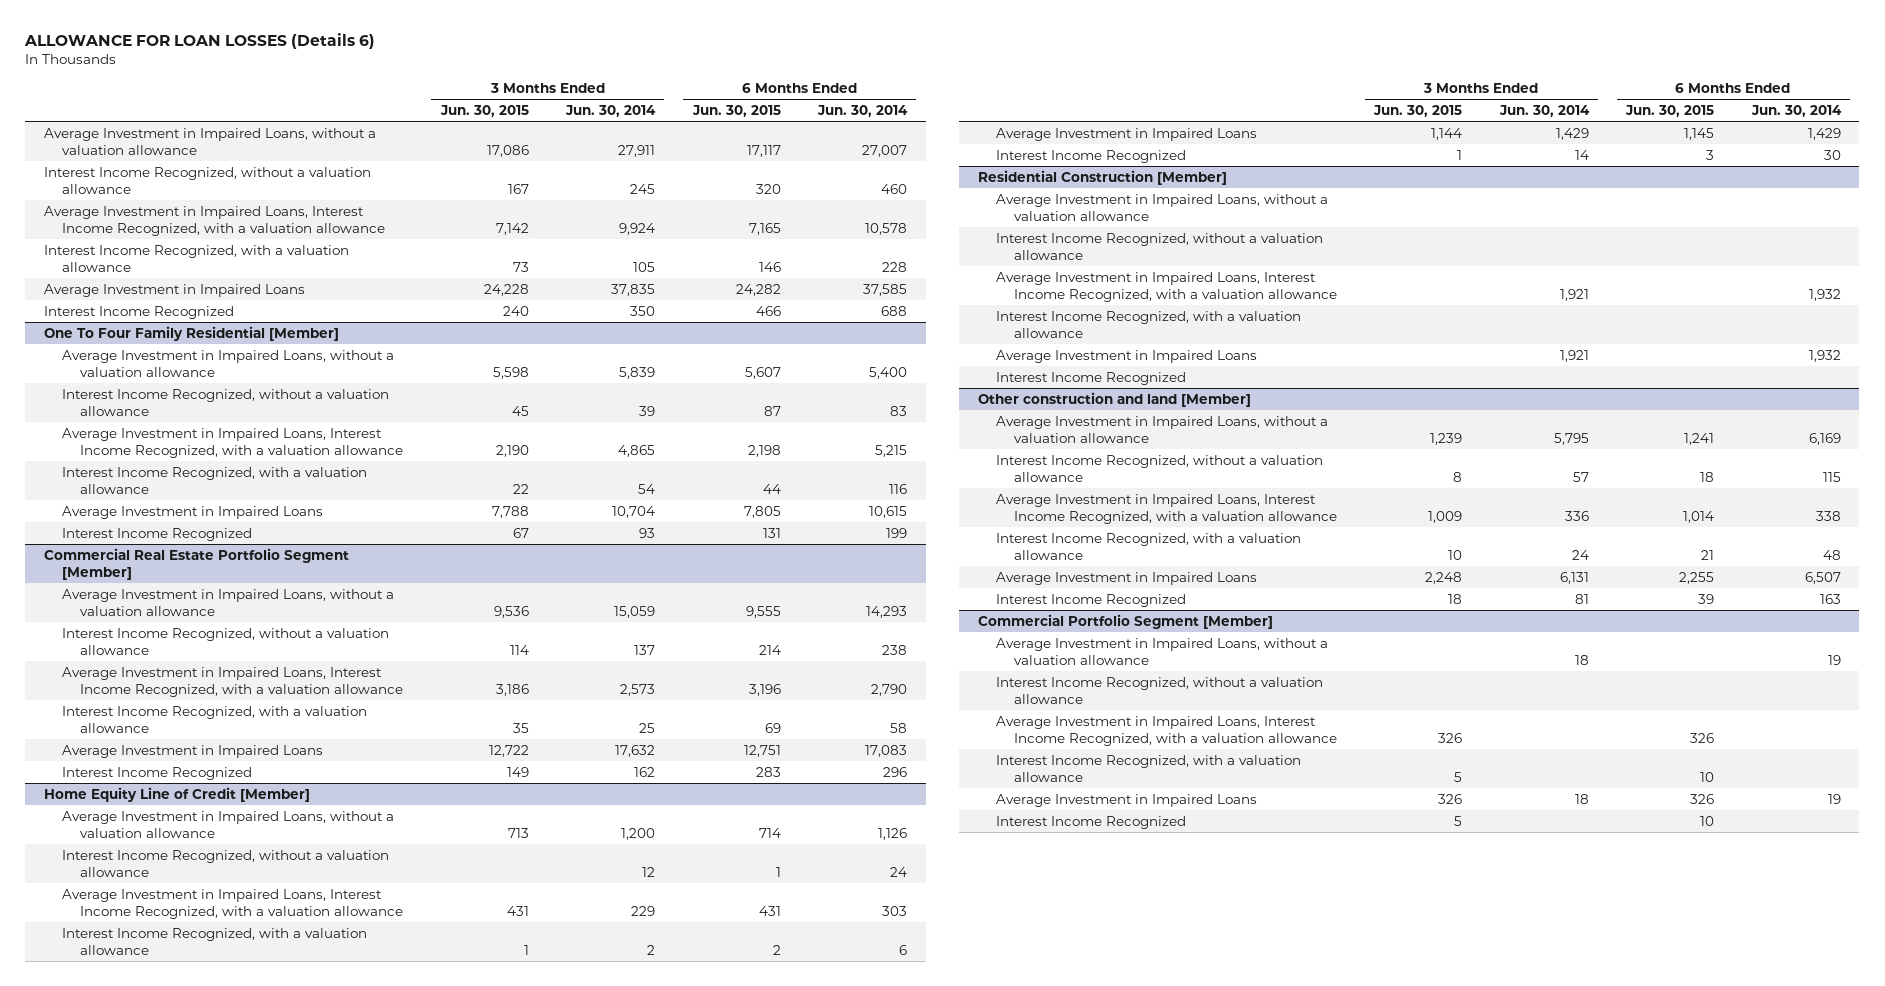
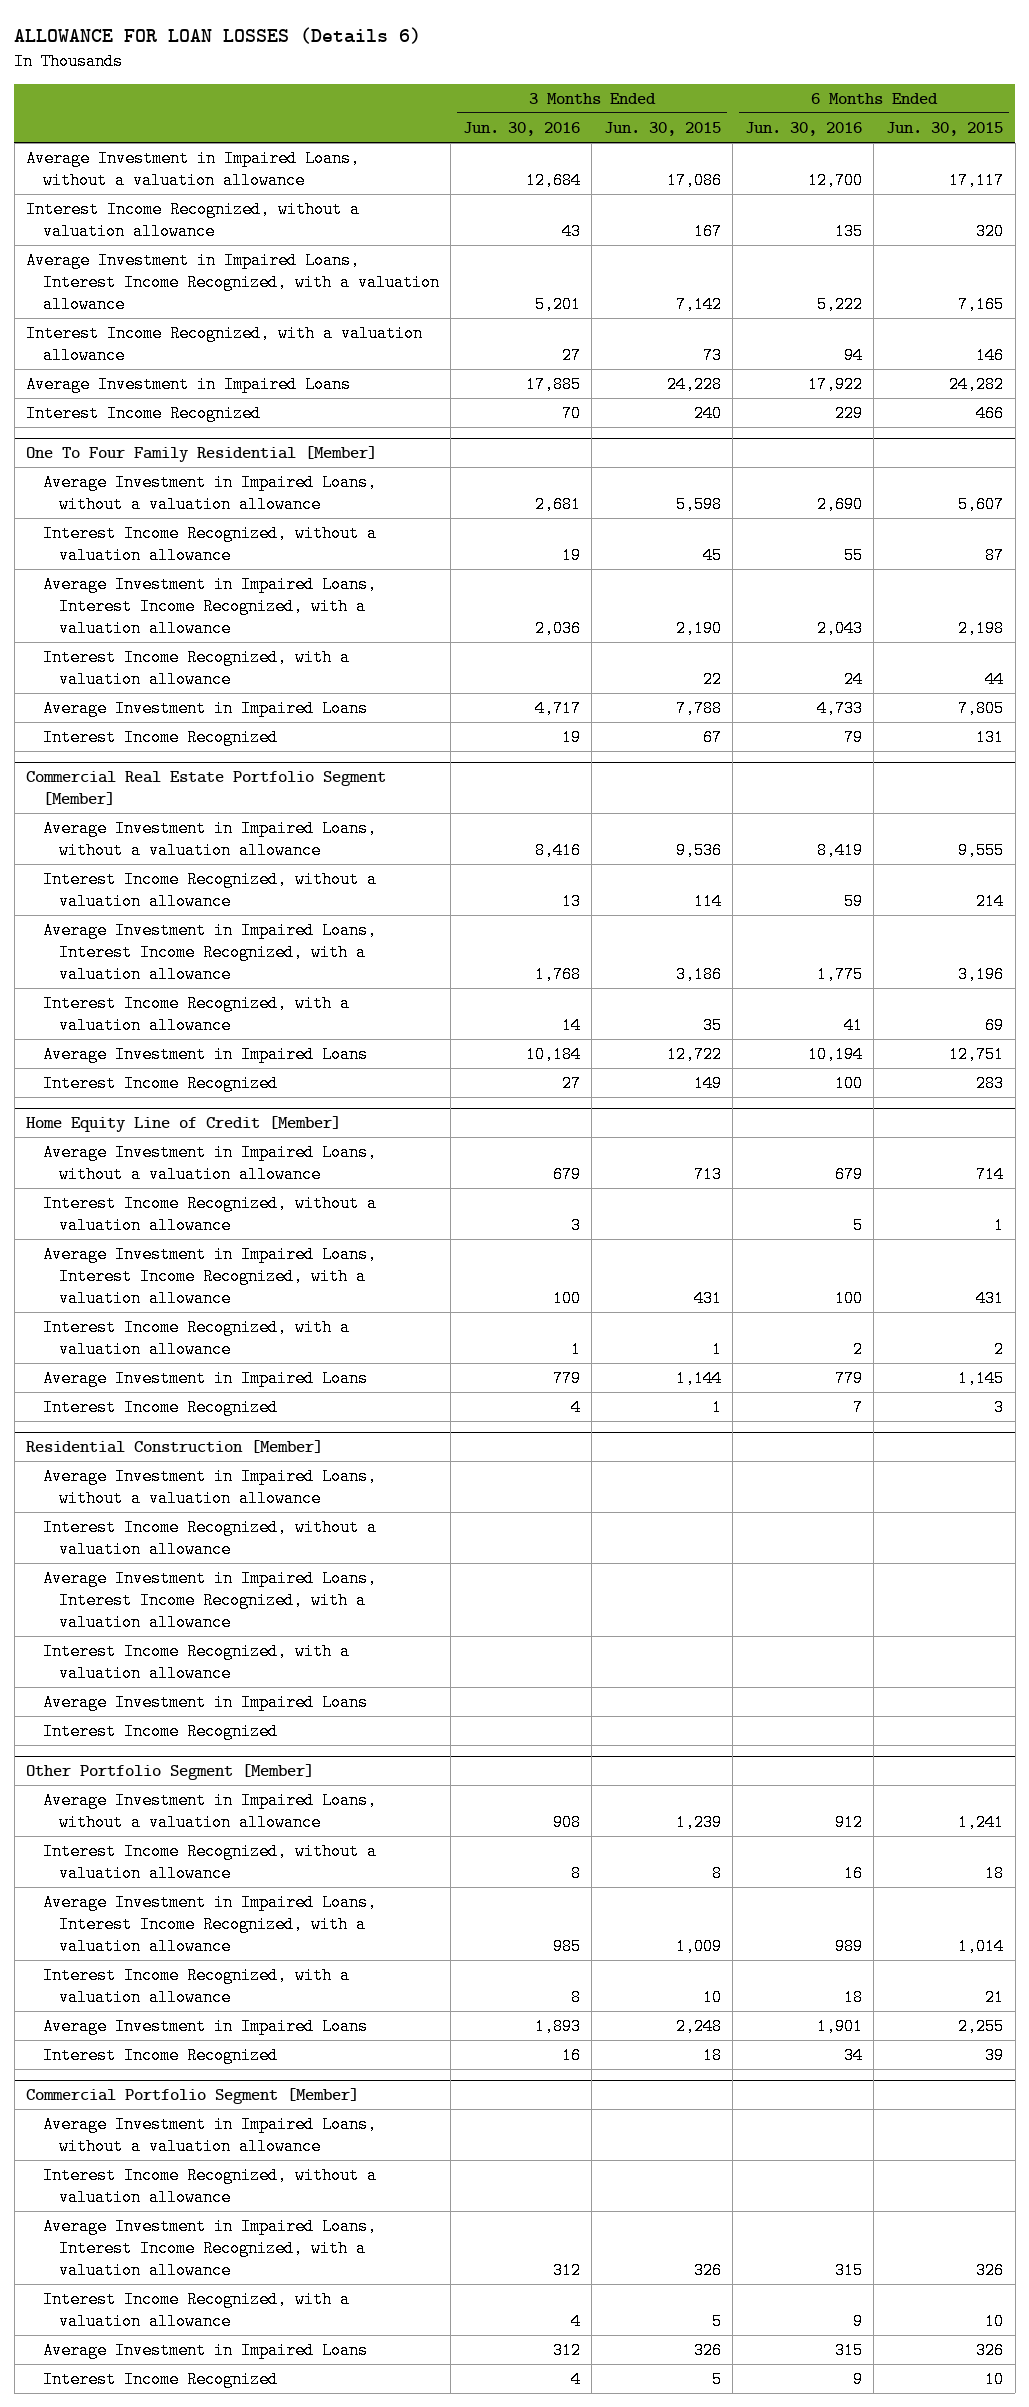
- | 3 Months Ended Jun. 30, 2015 | 3 Months Ended Jun. 30, 2014 | 6 Months Ended Jun. 30, 2015 | 6 Months Ended Jun. 30, 2014
+ | 3 Months Ended Jun. 30, 2016 | 3 Months Ended Jun. 30, 2015 | 6 Months Ended Jun. 30, 2016 | 6 Months Ended Jun. 30, 2015
- Other construction and land [Member]
+ Other Portfolio Segment [Member]

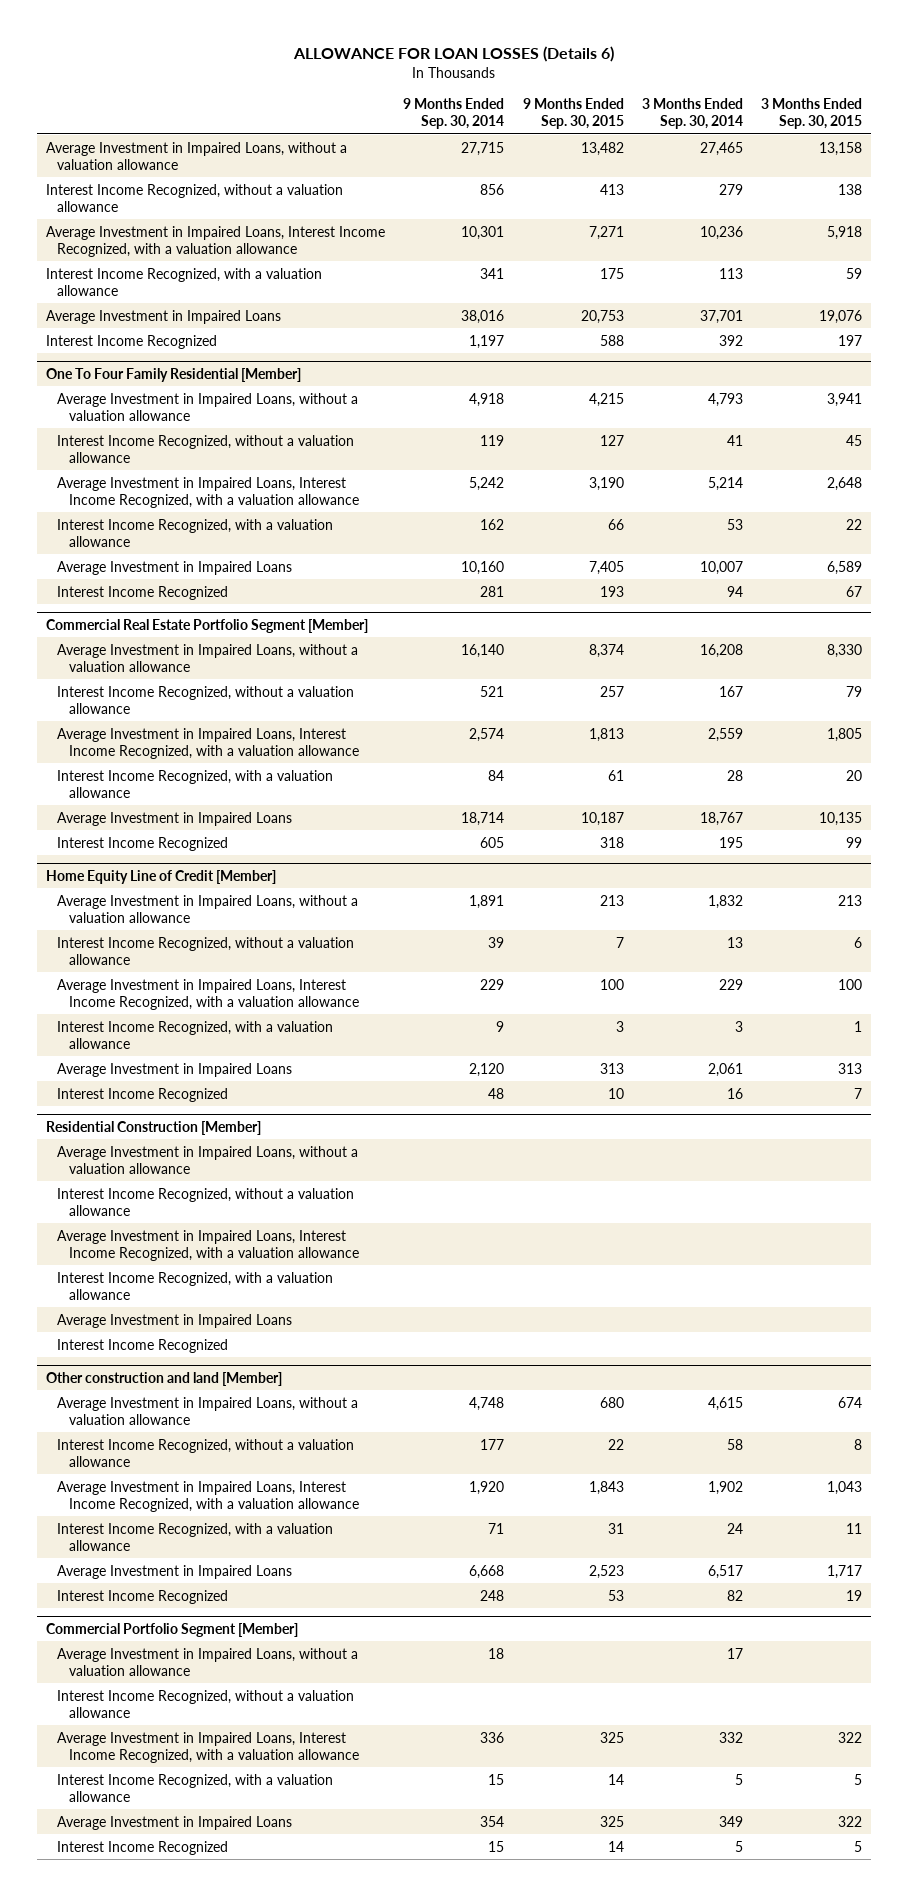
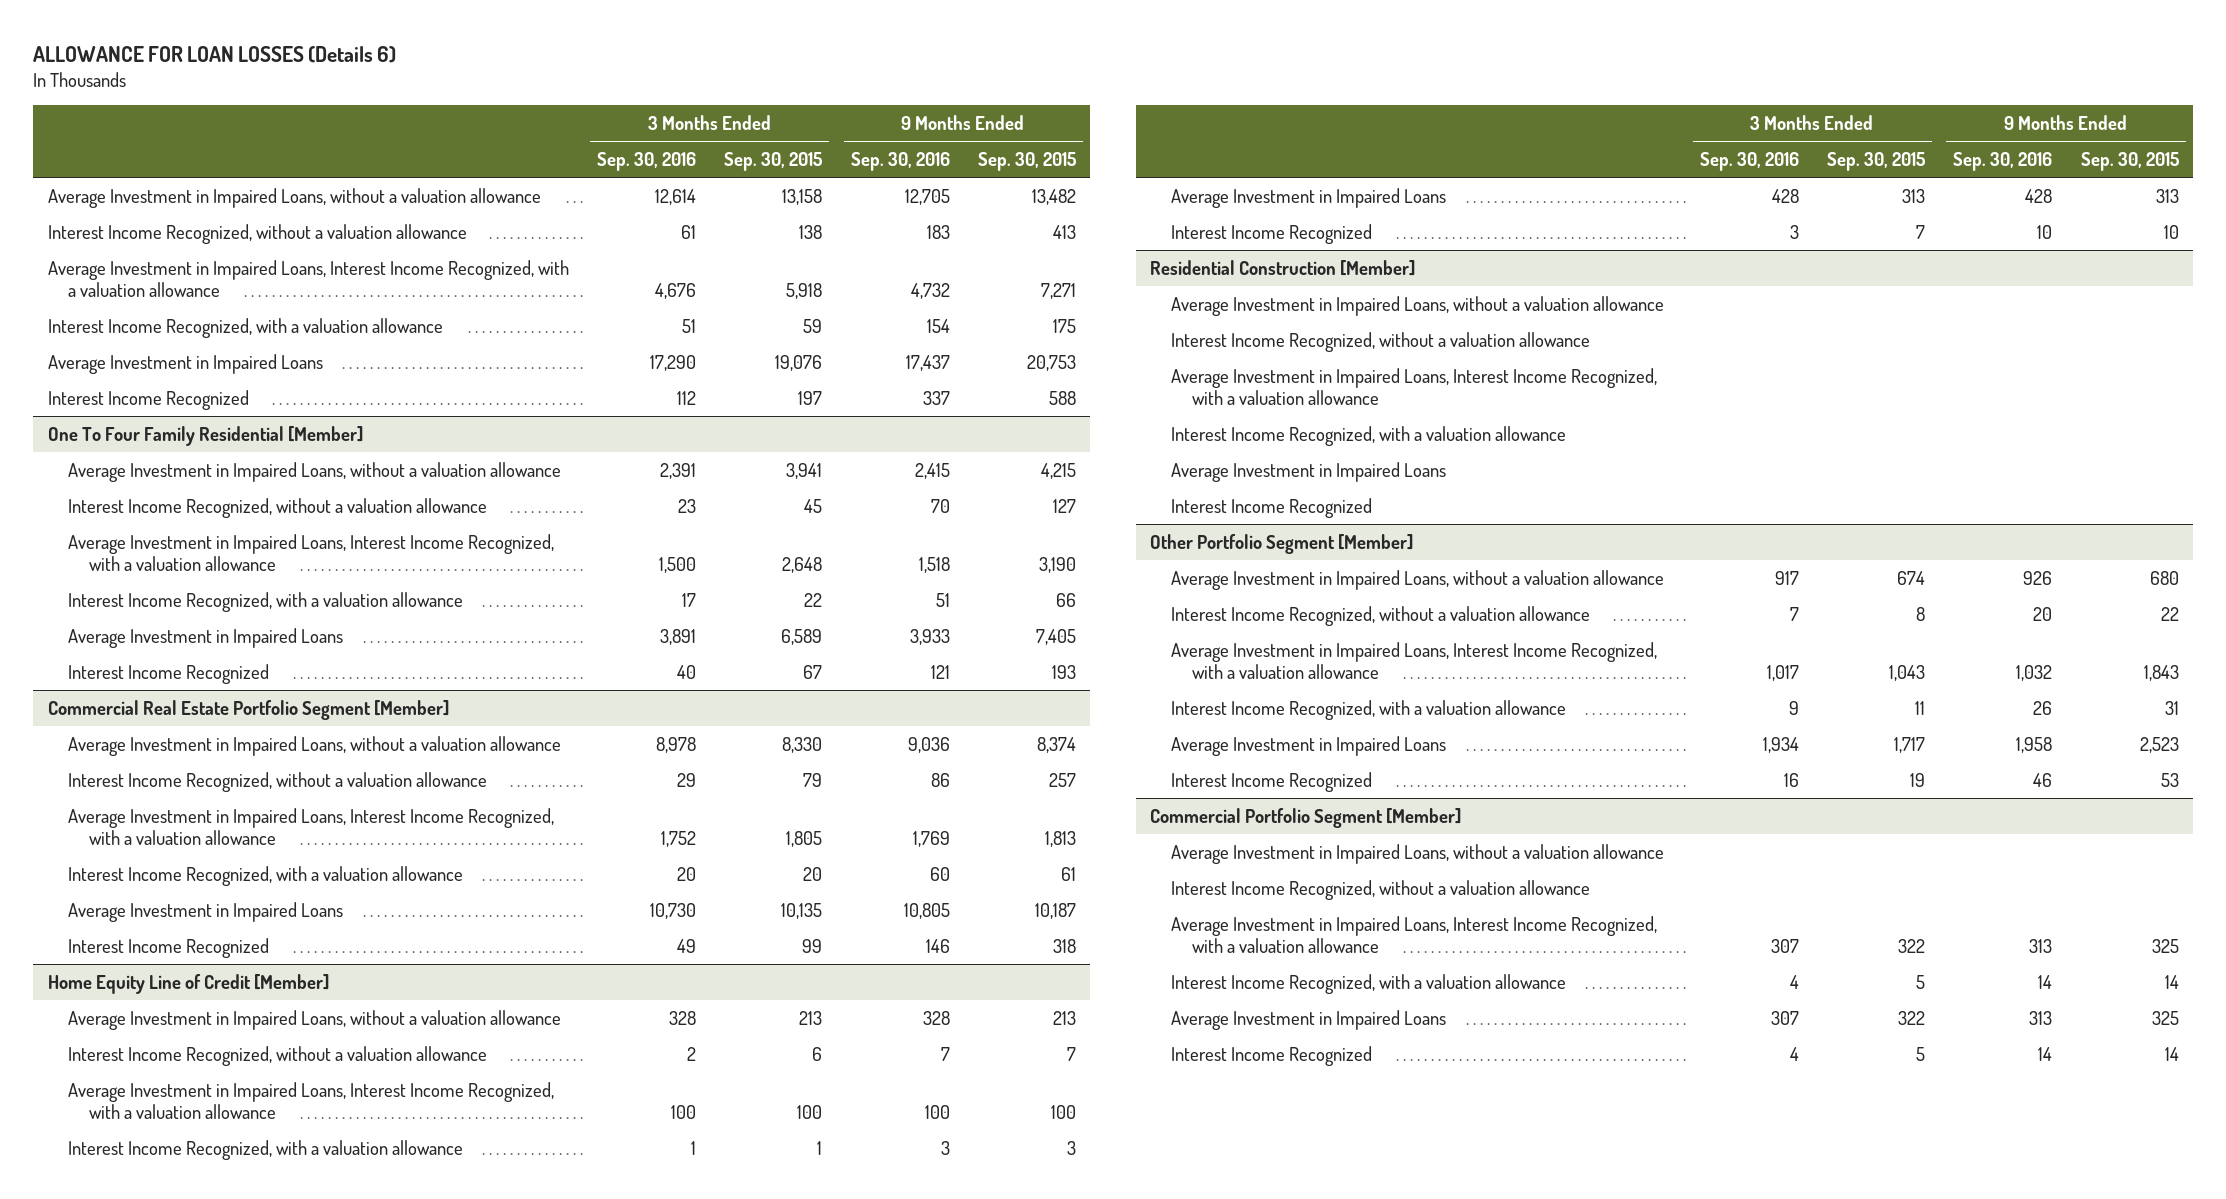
- | 9 Months Ended Sep. 30, 2014 | 9 Months Ended Sep. 30, 2015 | 3 Months Ended Sep. 30, 2014 | 3 Months Ended Sep. 30, 2015
+ | 3 Months Ended Sep. 30, 2016 | 3 Months Ended Sep. 30, 2015 | 9 Months Ended Sep. 30, 2016 | 9 Months Ended Sep. 30, 2015
- Other construction and land [Member]
+ Other Portfolio Segment [Member]

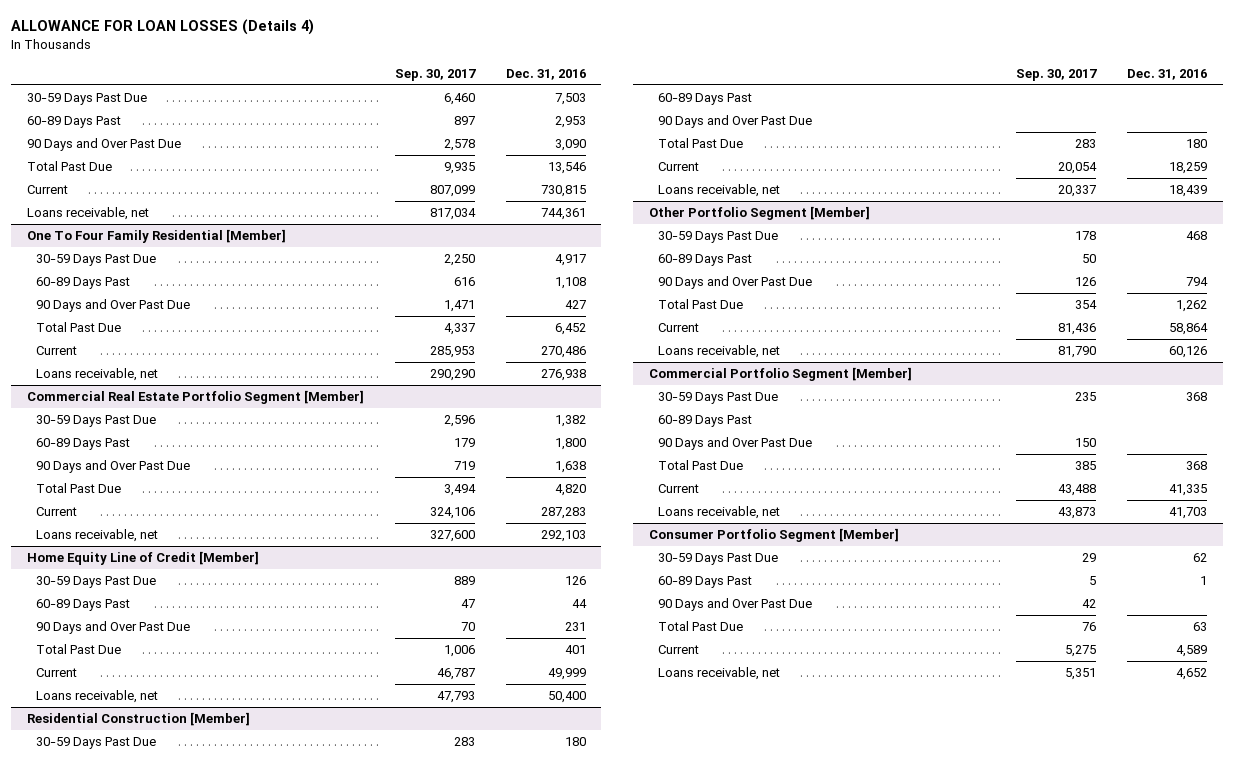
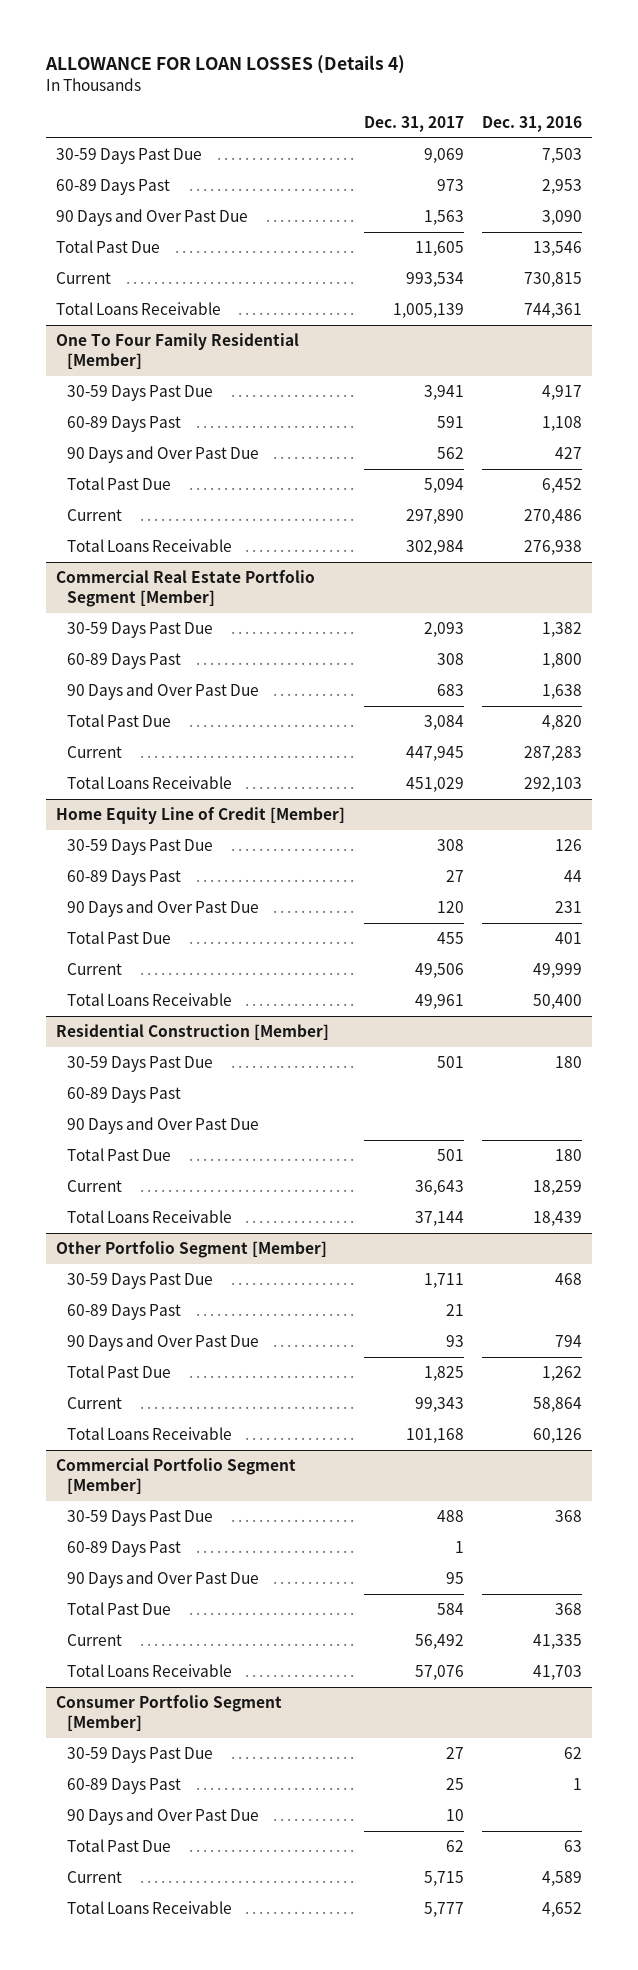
- | Sep. 30, 2017 | Dec. 31, 2016
+ | Dec. 31, 2017 | Dec. 31, 2016
- Loans receivable, net | 817,034 | 744,361
+ Total Loans Receivable | 1,005,139 | 744,361
@ One To Four Family Residential [Member]
- Loans receivable, net | 290,290 | 276,938
+ Total Loans Receivable | 302,984 | 276,938
@ Commercial Real Estate Portfolio Segment [Member]
- Loans receivable, net | 327,600 | 292,103
+ Total Loans Receivable | 451,029 | 292,103
@ Home Equity Line of Credit [Member]
- Loans receivable, net | 47,793 | 50,400
+ Total Loans Receivable | 49,961 | 50,400
@ Residential Construction [Member]
- Loans receivable, net | 20,337 | 18,439
+ Total Loans Receivable | 37,144 | 18,439
@ Other Portfolio Segment [Member]
- Loans receivable, net | 81,790 | 60,126
+ Total Loans Receivable | 101,168 | 60,126
@ Commercial Portfolio Segment [Member]
- Loans receivable, net | 43,873 | 41,703
+ Total Loans Receivable | 57,076 | 41,703
@ Consumer Portfolio Segment [Member]
- Loans receivable, net | 5,351 | 4,652
+ Total Loans Receivable | 5,777 | 4,652

